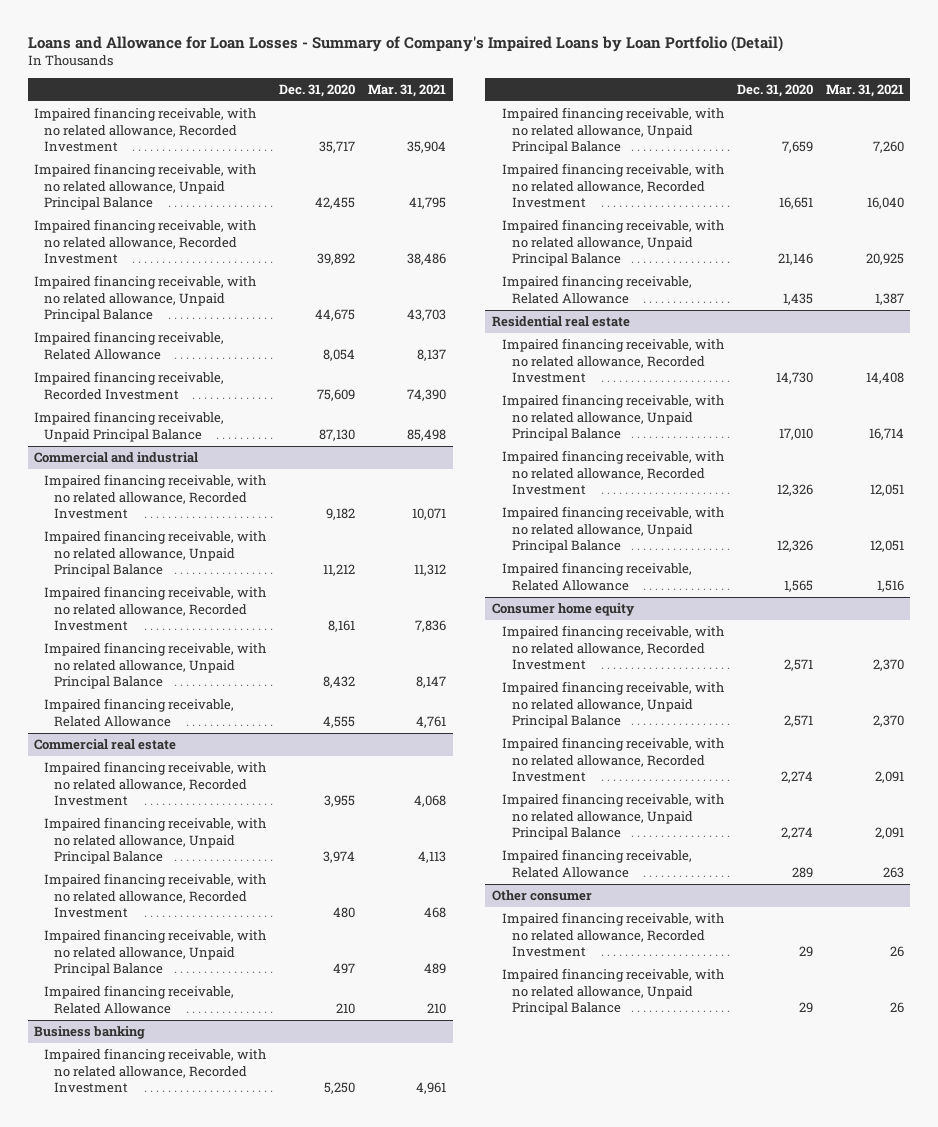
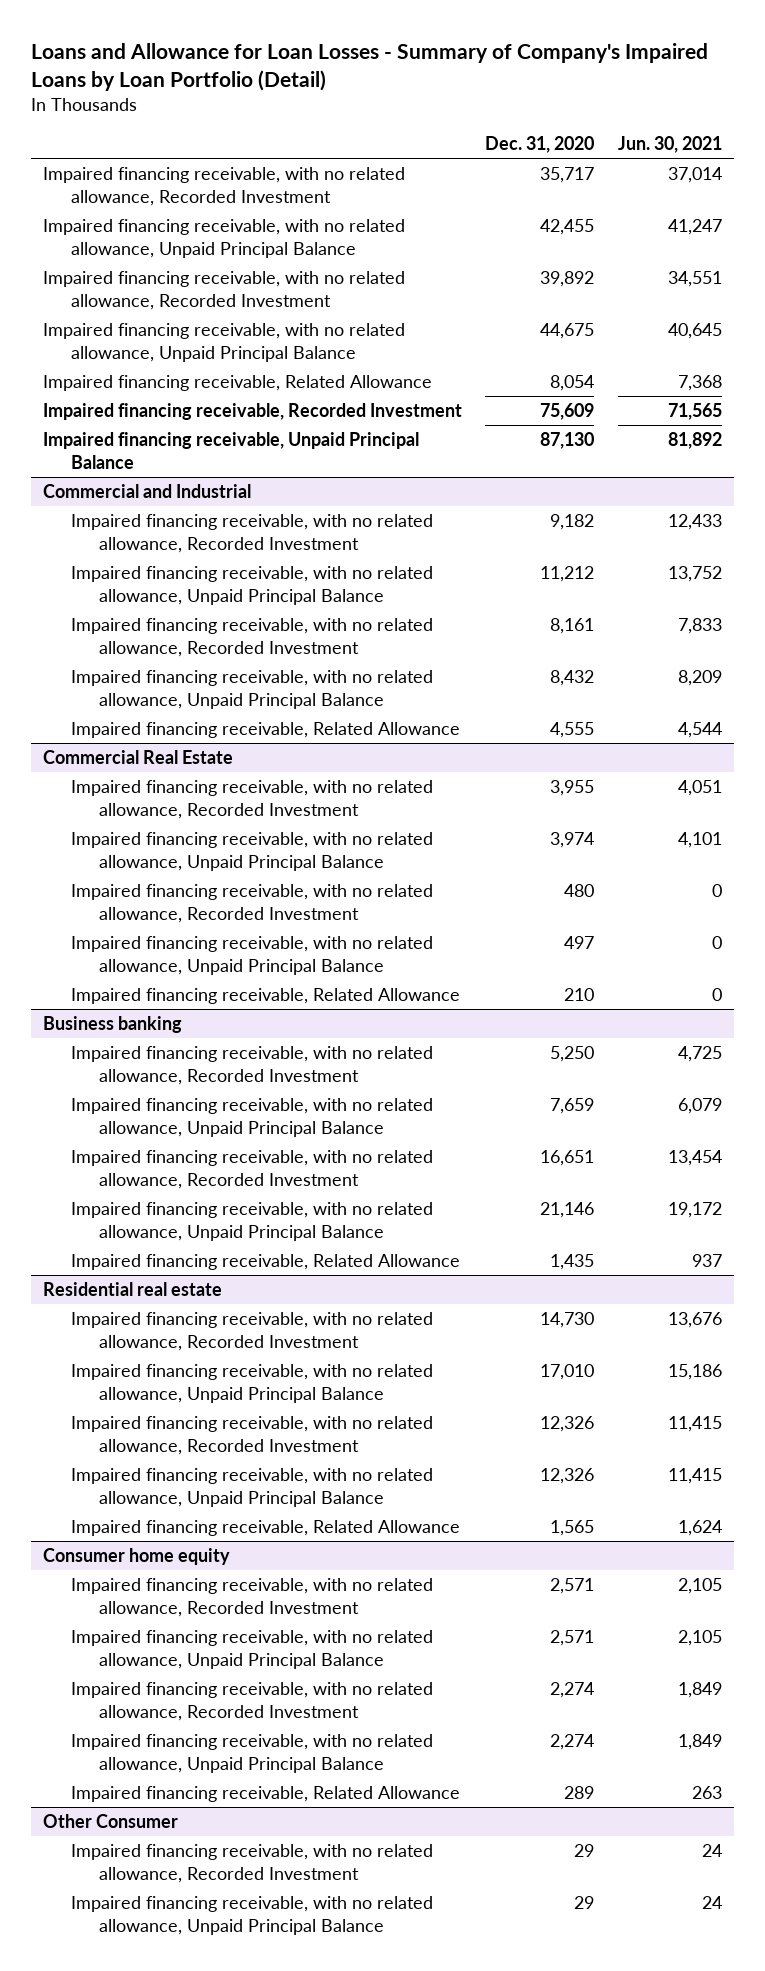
- | Dec. 31, 2020 | Mar. 31, 2021
+ | Dec. 31, 2020 | Jun. 30, 2021
- Commercial and industrial
+ Commercial and Industrial
- Commercial real estate
+ Commercial Real Estate
- Other consumer
+ Other Consumer

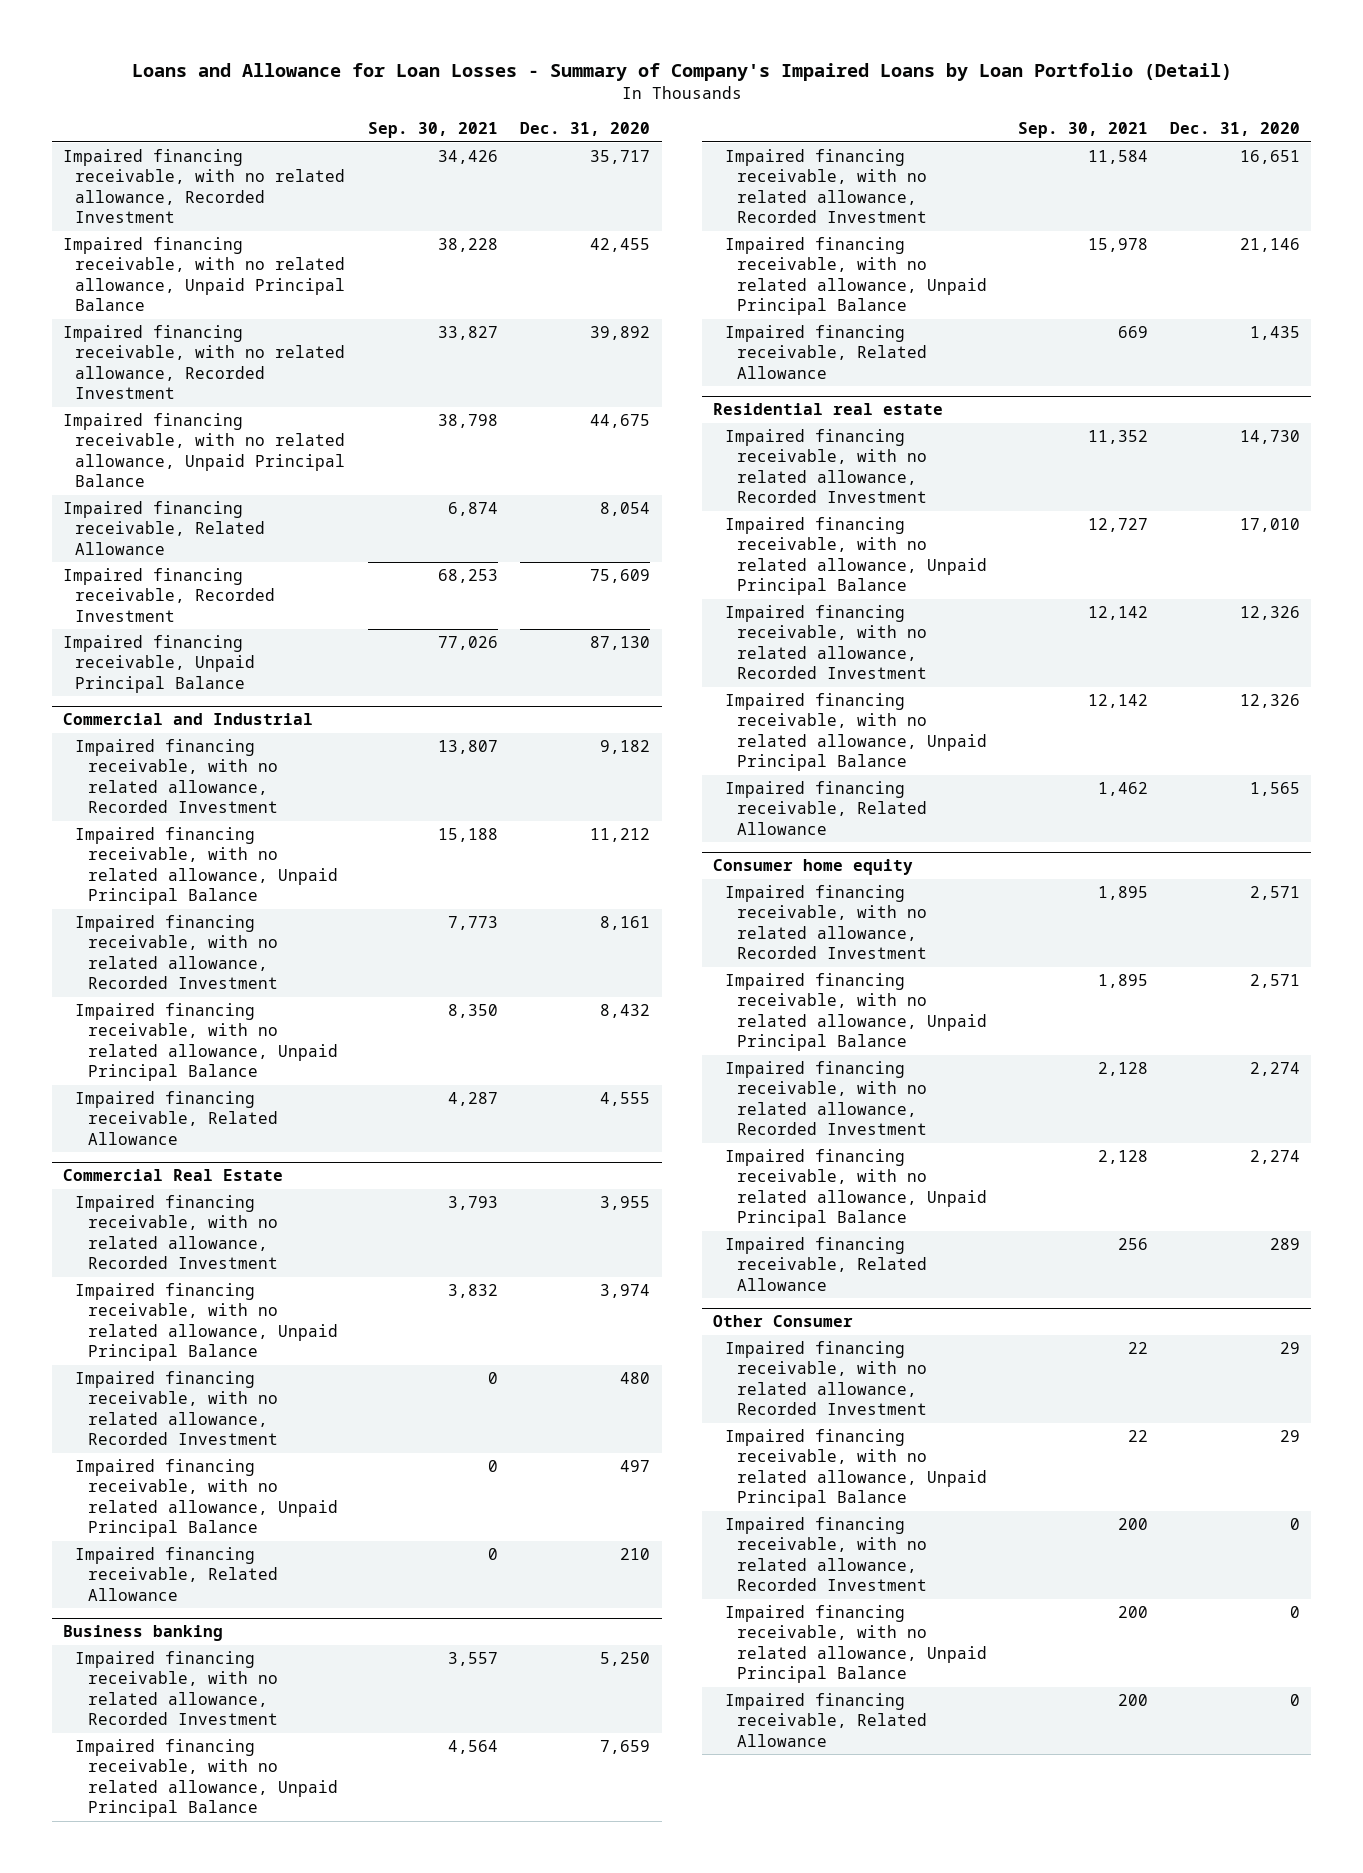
- | Dec. 31, 2020 | Jun. 30, 2021
+ | Sep. 30, 2021 | Dec. 31, 2020
@ Other Consumer
+ Impaired financing receivable, with no related allowance, Recorded Investment | 200 | 0
+ Impaired financing receivable, with no related allowance, Unpaid Principal Balance | 200 | 0
+ Impaired financing receivable, Related Allowance | 200 | 0

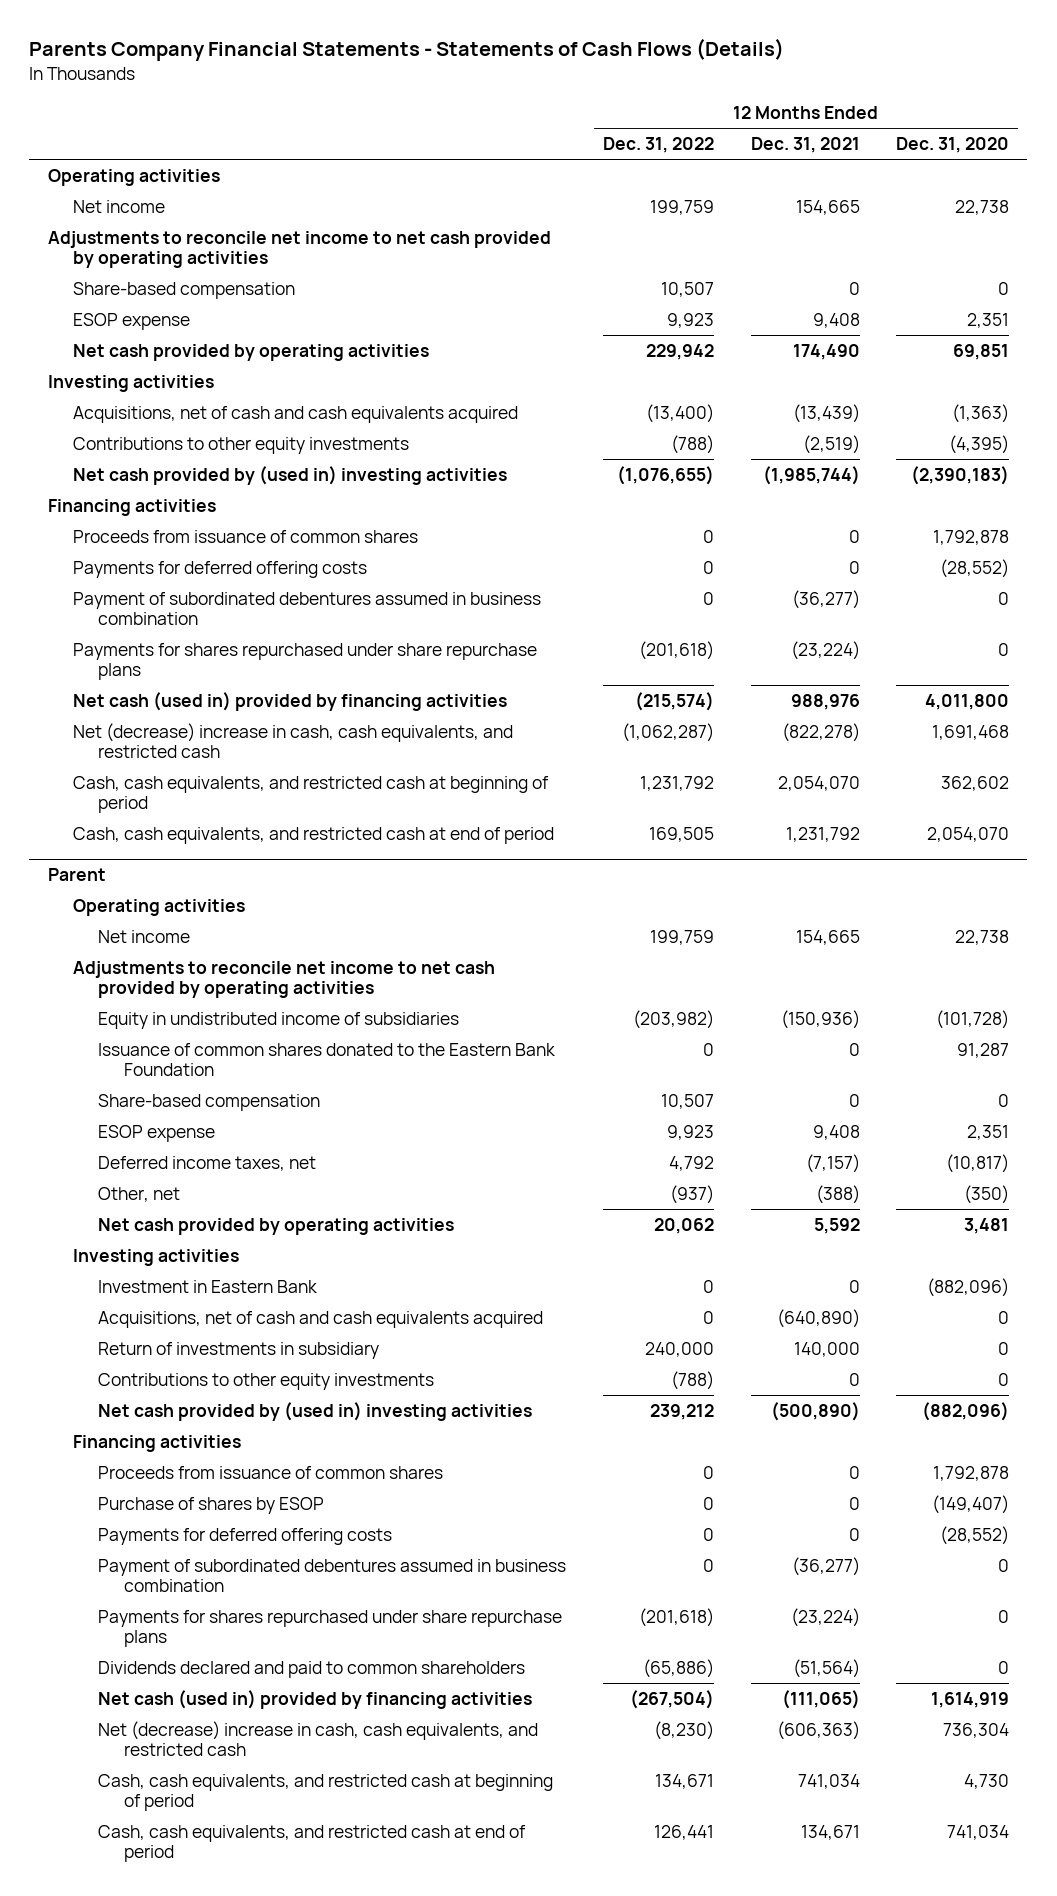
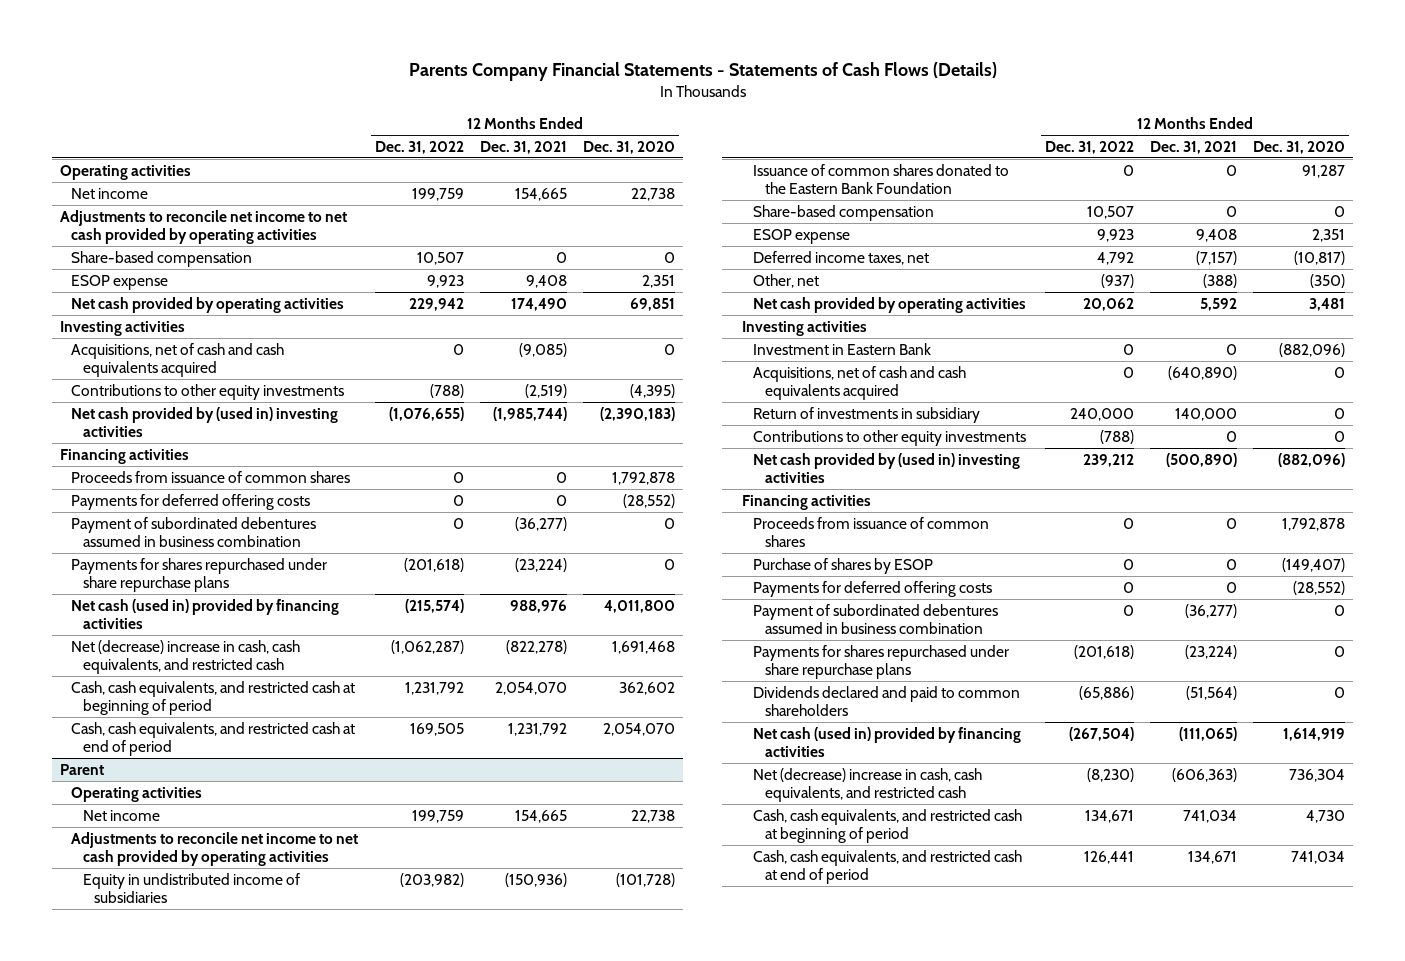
- Acquisitions, net of cash and cash equivalents acquired | (13,400) | (13,439) | (1,363)
+ Acquisitions, net of cash and cash equivalents acquired | 0 | (9,085) | 0

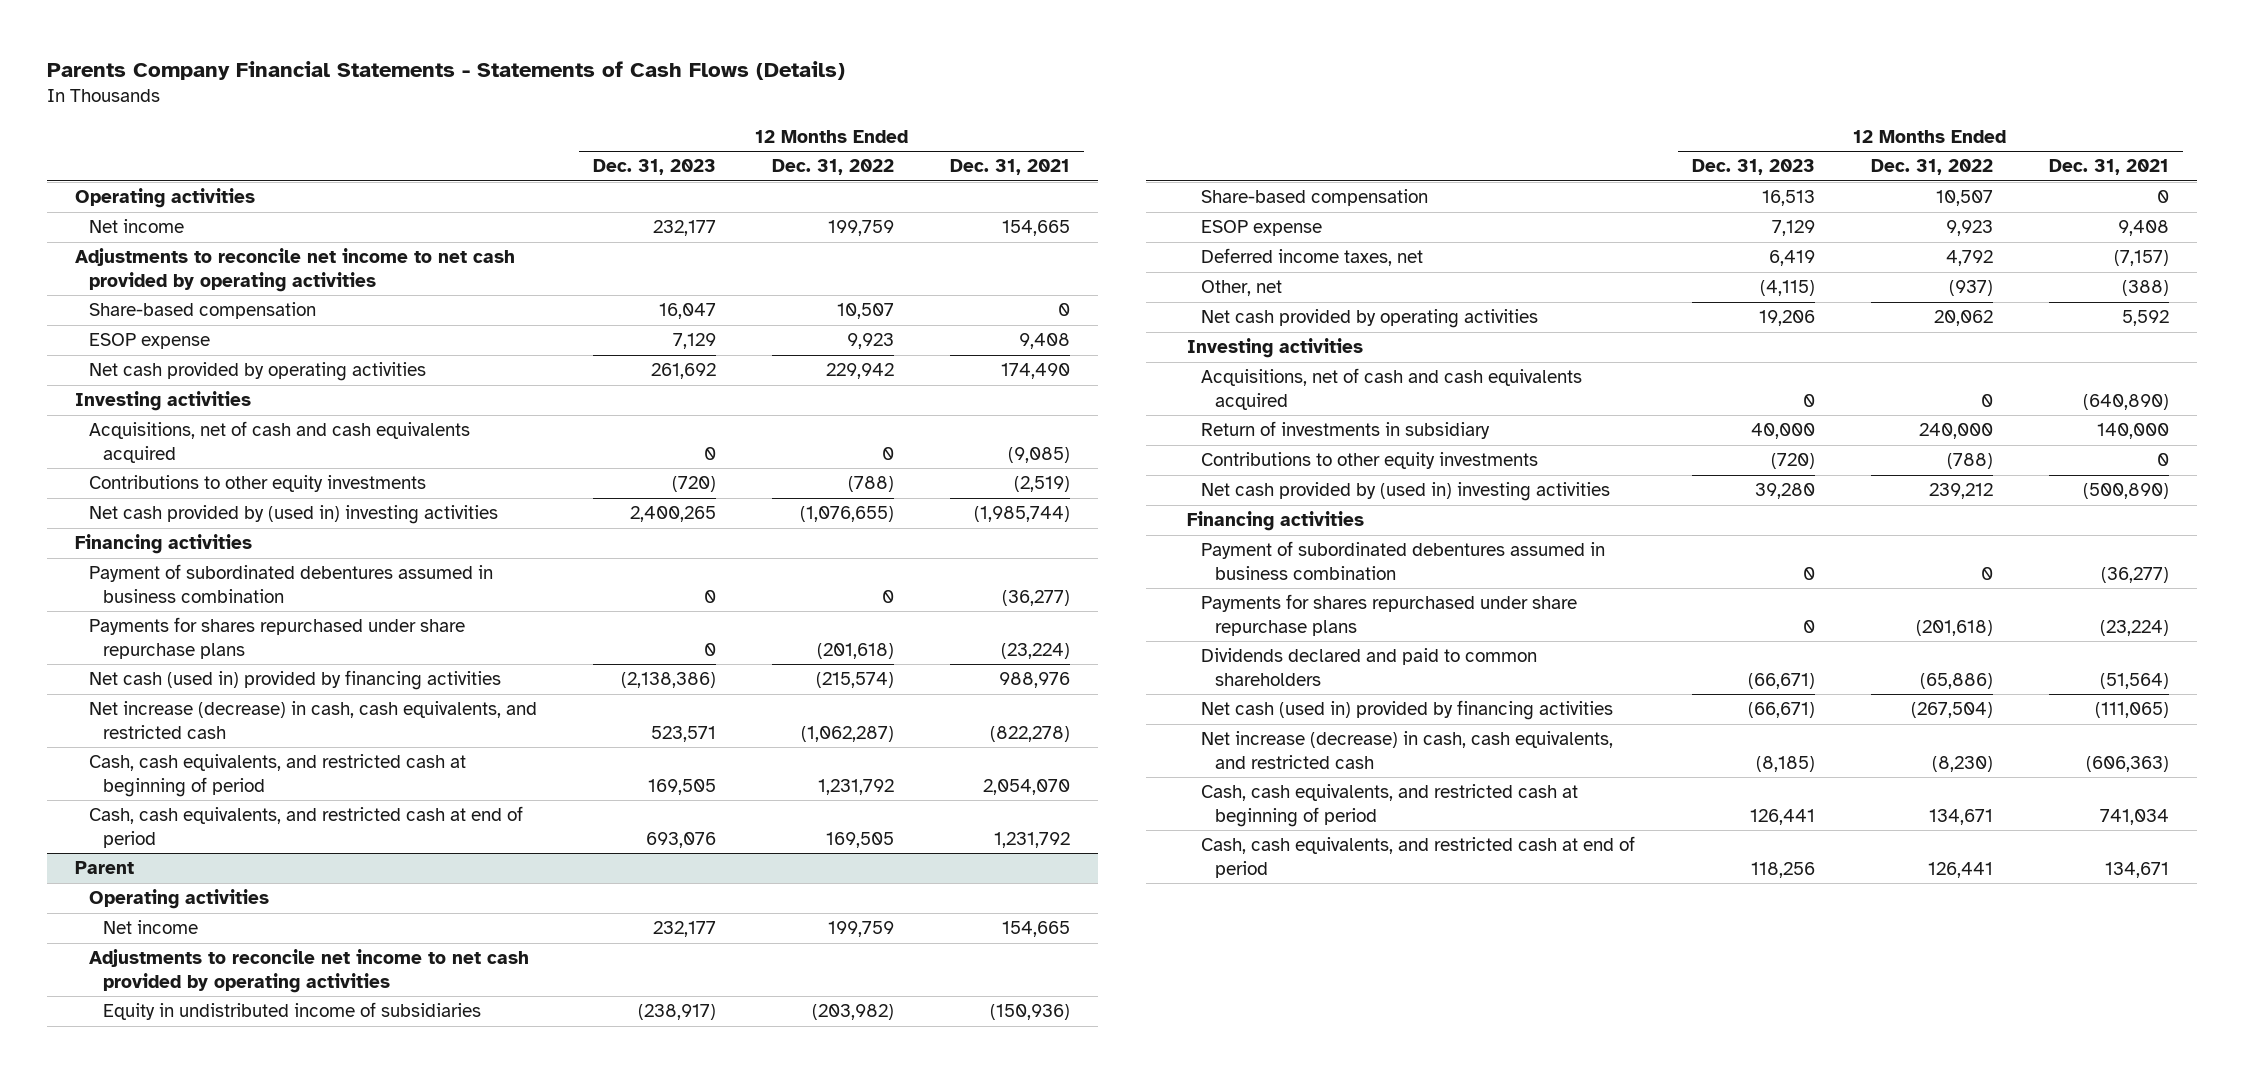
- | 12 Months Ended Dec. 31, 2022 | 12 Months Ended Dec. 31, 2021 | 12 Months Ended Dec. 31, 2020
+ | 12 Months Ended Dec. 31, 2023 | 12 Months Ended Dec. 31, 2022 | 12 Months Ended Dec. 31, 2021
- Proceeds from issuance of common shares | 0 | 0 | 1,792,878
- Payments for deferred offering costs | 0 | 0 | (28,552)
- Net (decrease) increase in cash, cash equivalents, and restricted cash | (1,062,287) | (822,278) | 1,691,468
+ Net increase (decrease) in cash, cash equivalents, and restricted cash | 523,571 | (1,062,287) | (822,278)
@ Parent
- Issuance of common shares donated to the Eastern Bank Foundation | 0 | 0 | 91,287
- Investment in Eastern Bank | 0 | 0 | (882,096)
- Proceeds from issuance of common shares | 0 | 0 | 1,792,878
- Purchase of shares by ESOP | 0 | 0 | (149,407)
- Payments for deferred offering costs | 0 | 0 | (28,552)
- Net (decrease) increase in cash, cash equivalents, and restricted cash | (8,230) | (606,363) | 736,304
+ Net increase (decrease) in cash, cash equivalents, and restricted cash | (8,185) | (8,230) | (606,363)

